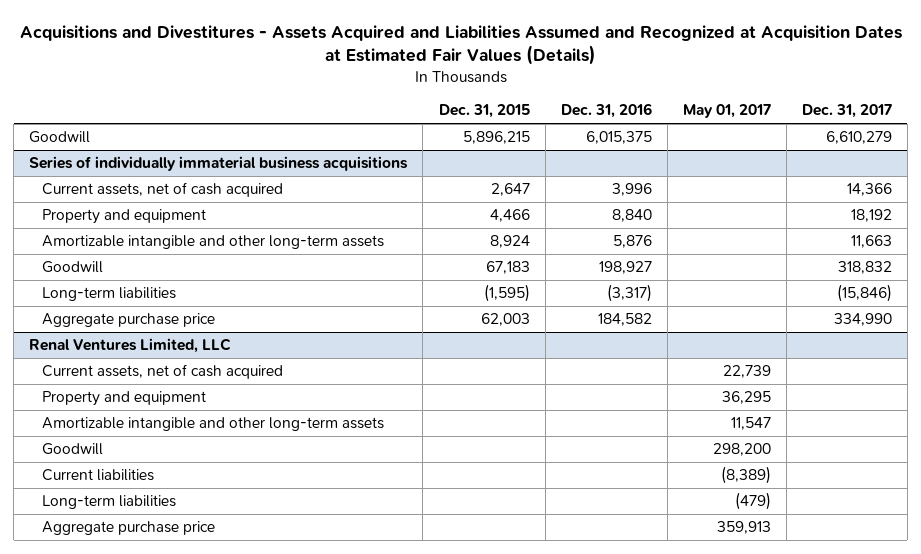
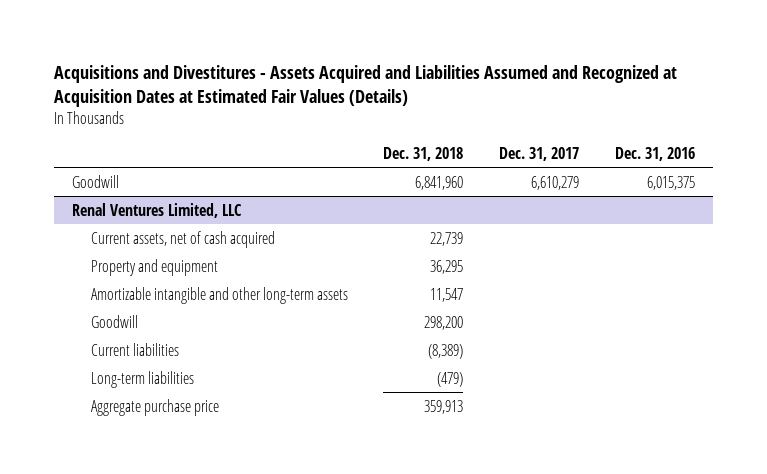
- | Dec. 31, 2015 | Dec. 31, 2016 | May 01, 2017 | Dec. 31, 2017
+ | Dec. 31, 2018 | Dec. 31, 2017 | Dec. 31, 2016
- Series of individually immaterial business acquisitions
- Current assets, net of cash acquired | 2,647 | 3,996 | | 14,366
- Property and equipment | 4,466 | 8,840 | | 18,192
- Amortizable intangible and other long-term assets | 8,924 | 5,876 | | 11,663
- Goodwill | 67,183 | 198,927 | | 318,832
- Long-term liabilities | (1,595) | (3,317) | | (15,846)
- Aggregate purchase price | 62,003 | 184,582 | | 334,990

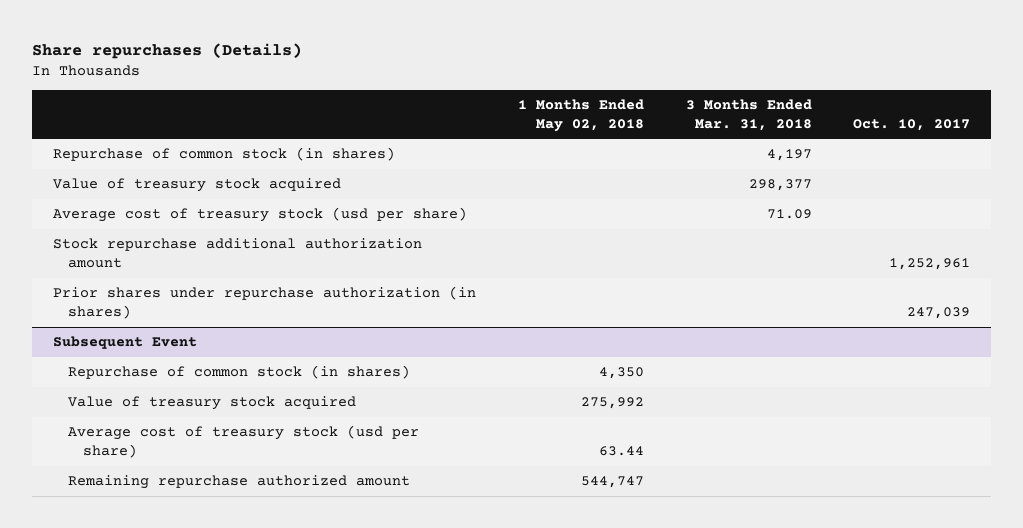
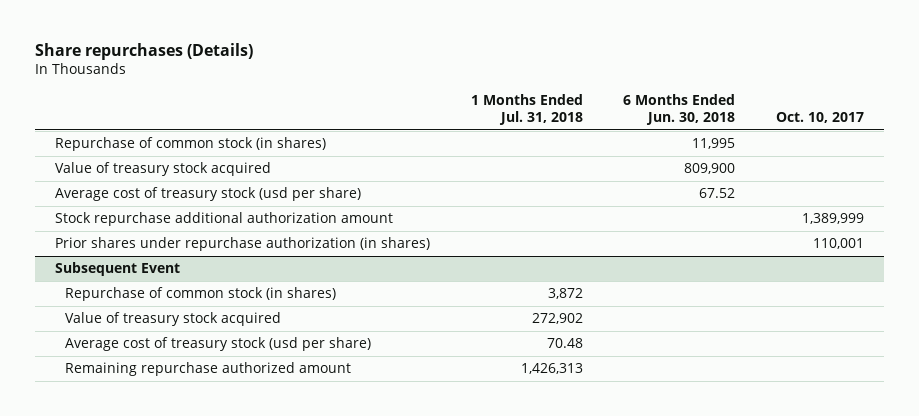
- | 1 Months Ended May 02, 2018 | 3 Months Ended Mar. 31, 2018 | Oct. 10, 2017
+ | 1 Months Ended Jul. 31, 2018 | 6 Months Ended Jun. 30, 2018 | Oct. 10, 2017
- Stock repurchase additional authorization amount | | | 1,252,961
- Prior shares under repurchase authorization (in shares) | | | 247,039
+ Stock repurchase additional authorization amount | | | 1,389,999
+ Prior shares under repurchase authorization (in shares) | | | 110,001

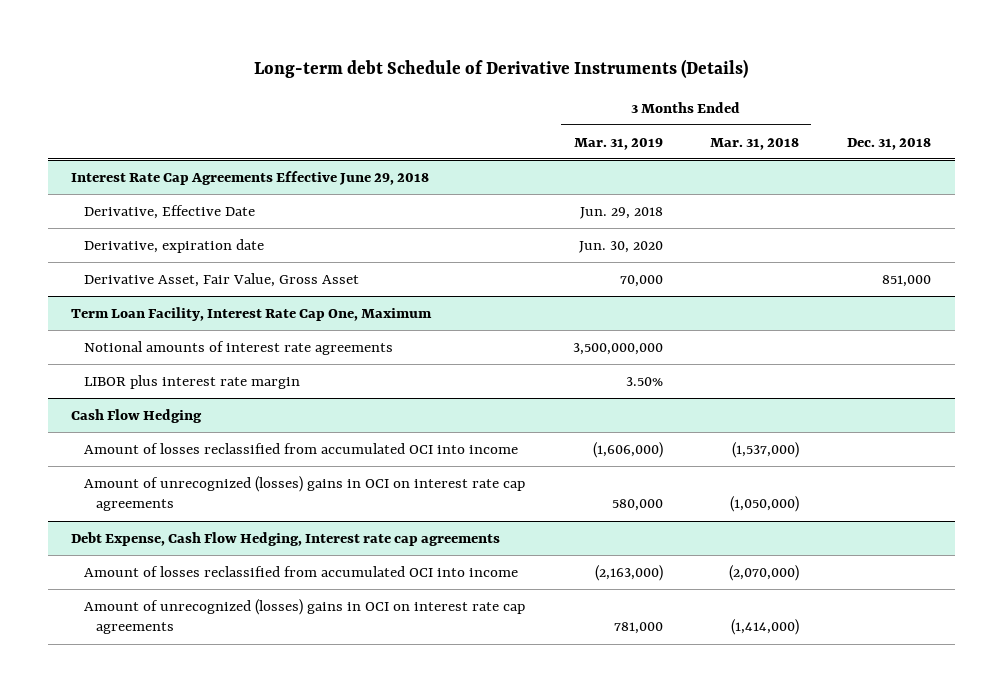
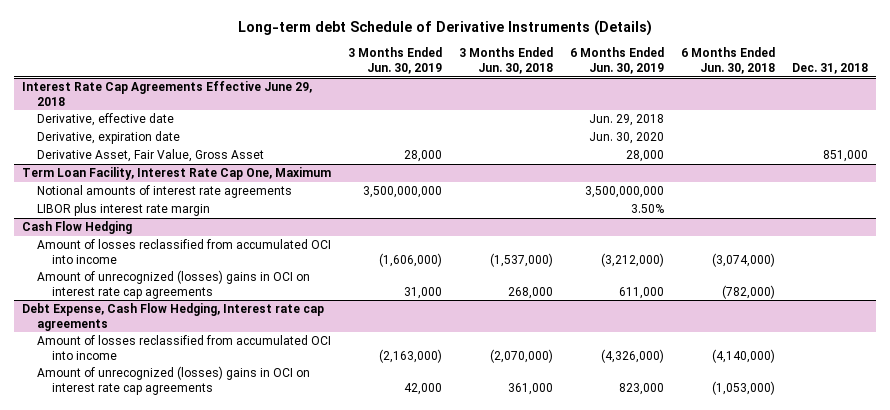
- | 3 Months Ended Mar. 31, 2019 | 3 Months Ended Mar. 31, 2018 | Dec. 31, 2018
+ | 3 Months Ended Jun. 30, 2019 | 3 Months Ended Jun. 30, 2018 | 6 Months Ended Jun. 30, 2019 | 6 Months Ended Jun. 30, 2018 | Dec. 31, 2018
@ Interest Rate Cap Agreements Effective June 29, 2018
- Derivative, Effective Date | Jun. 29, 2018 | |
+ Derivative, effective date | | | Jun. 29, 2018 | |

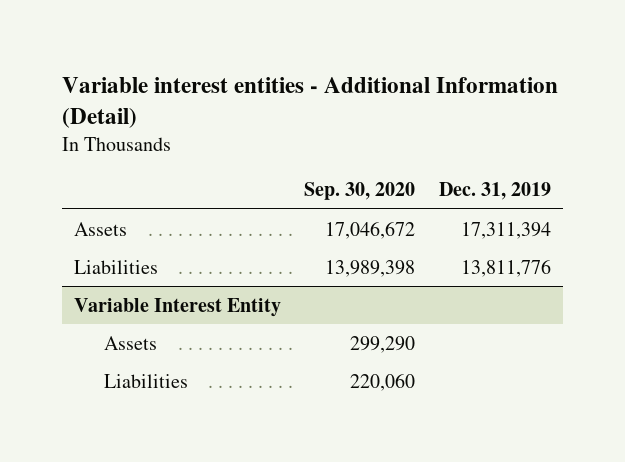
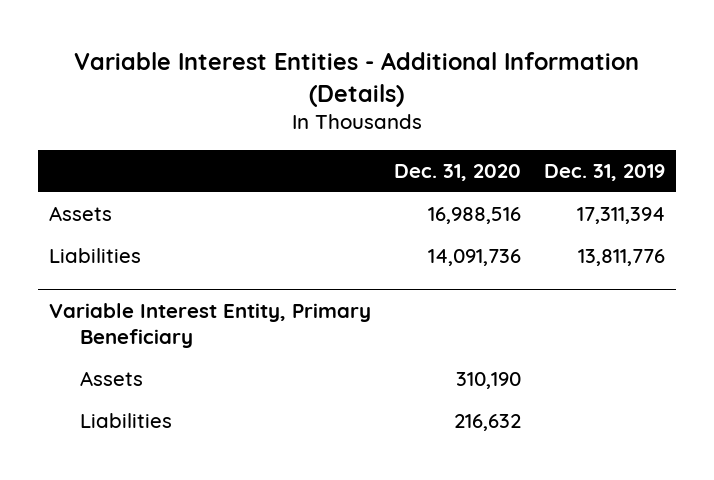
- Variable interest entities - Additional Information (Detail)
+ Variable Interest Entities - Additional Information (Details)
- | Sep. 30, 2020 | Dec. 31, 2019
+ | Dec. 31, 2020 | Dec. 31, 2019
- Variable Interest Entity
+ Variable Interest Entity, Primary Beneficiary

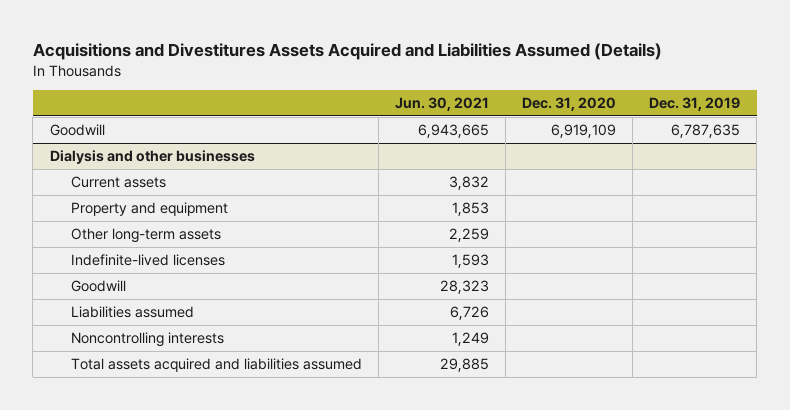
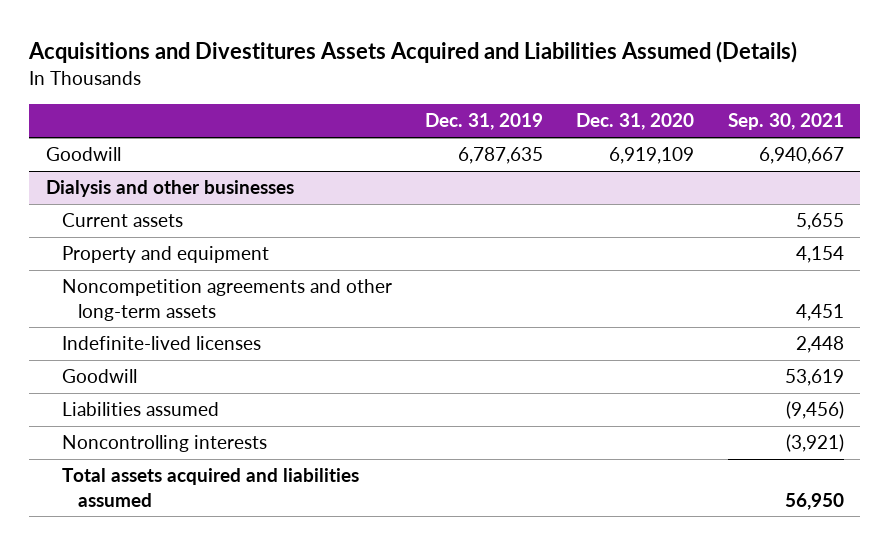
- | Jun. 30, 2021 | Dec. 31, 2020 | Dec. 31, 2019
+ | Dec. 31, 2019 | Dec. 31, 2020 | Sep. 30, 2021
@ Dialysis and other businesses
- Other long-term assets | 2,259 | |
+ Noncompetition agreements and other long-term assets | | | 4,451

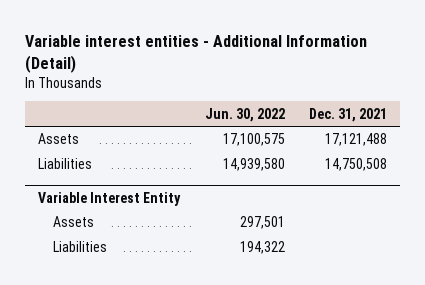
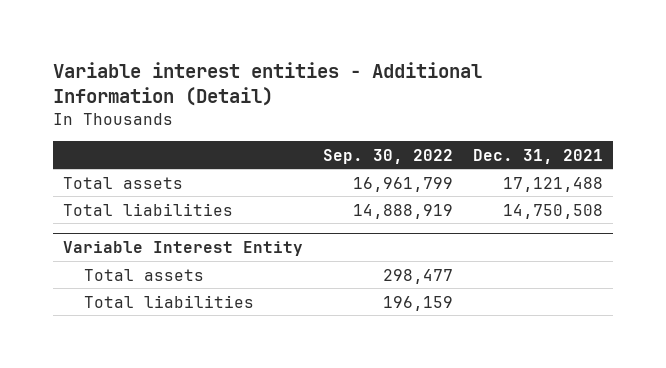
- | Jun. 30, 2022 | Dec. 31, 2021
+ | Sep. 30, 2022 | Dec. 31, 2021
- Assets | 17,100,575 | 17,121,488
- Liabilities | 14,939,580 | 14,750,508
+ Total assets | 16,961,799 | 17,121,488
+ Total liabilities | 14,888,919 | 14,750,508
@ Variable Interest Entity
- Assets | 297,501 |
- Liabilities | 194,322 |
+ Total assets | 298,477 |
+ Total liabilities | 196,159 |

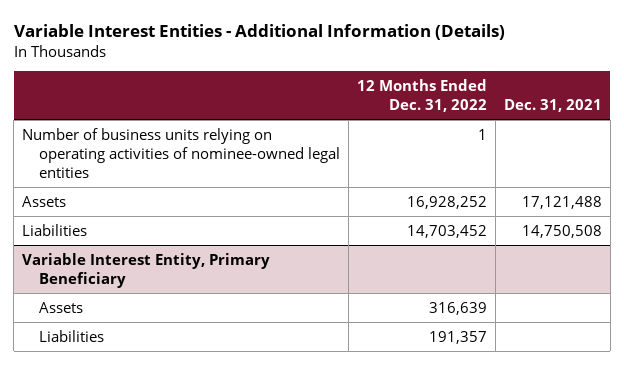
- Variable interest entities - Additional Information (Detail)
+ Variable Interest Entities - Additional Information (Details)
- | Sep. 30, 2022 | Dec. 31, 2021
+ | 12 Months Ended Dec. 31, 2022 | Dec. 31, 2021
- Total assets | 16,961,799 | 17,121,488
- Total liabilities | 14,888,919 | 14,750,508
- Variable Interest Entity
- Total assets | 298,477 |
- Total liabilities | 196,159 |
+ Number of business units relying on operating activities of nominee-owned legal entities | 1 |
+ Assets | 16,928,252 | 17,121,488
+ Liabilities | 14,703,452 | 14,750,508
+ Variable Interest Entity, Primary Beneficiary
+ Assets | 316,639 |
+ Liabilities | 191,357 |

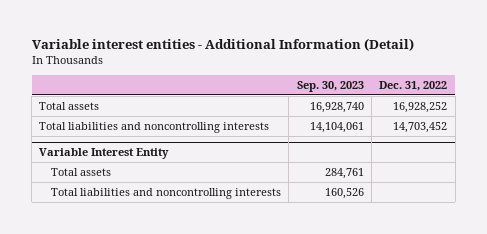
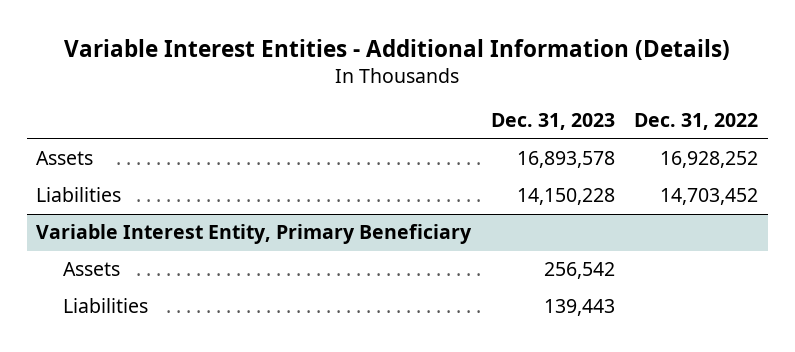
- Variable interest entities - Additional Information (Detail)
+ Variable Interest Entities - Additional Information (Details)
- | Sep. 30, 2023 | Dec. 31, 2022
+ | Dec. 31, 2023 | Dec. 31, 2022
- Total assets | 16,928,740 | 16,928,252
- Total liabilities and noncontrolling interests | 14,104,061 | 14,703,452
- Variable Interest Entity
- Total assets | 284,761 |
- Total liabilities and noncontrolling interests | 160,526 |
+ Assets | 16,893,578 | 16,928,252
+ Liabilities | 14,150,228 | 14,703,452
+ Variable Interest Entity, Primary Beneficiary
+ Assets | 256,542 |
+ Liabilities | 139,443 |

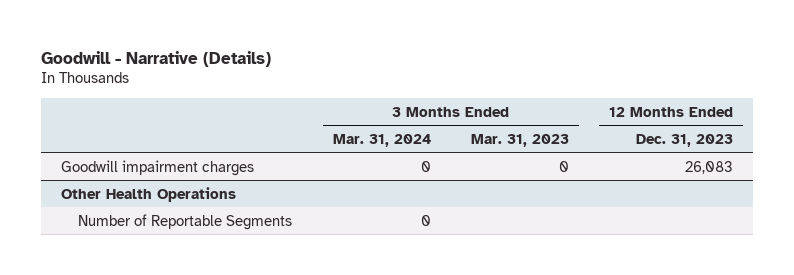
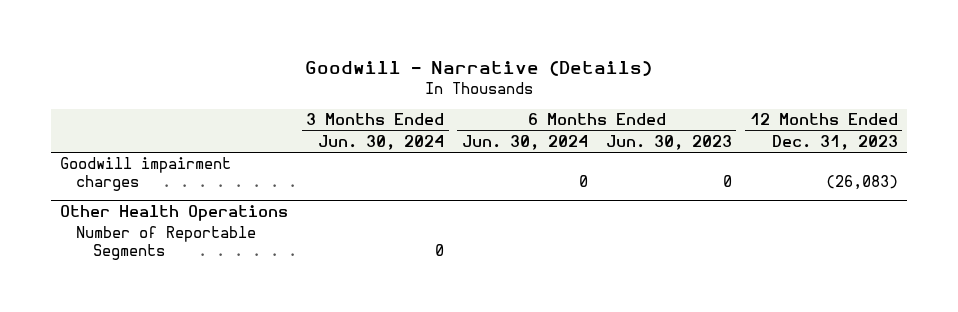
- | 3 Months Ended Mar. 31, 2024 | 3 Months Ended Mar. 31, 2023 | 12 Months Ended Dec. 31, 2023
+ | 3 Months Ended Jun. 30, 2024 | 6 Months Ended Jun. 30, 2024 | 6 Months Ended Jun. 30, 2023 | 12 Months Ended Dec. 31, 2023
- Goodwill impairment charges | 0 | 0 | 26,083
+ Goodwill impairment charges | | 0 | 0 | (26,083)

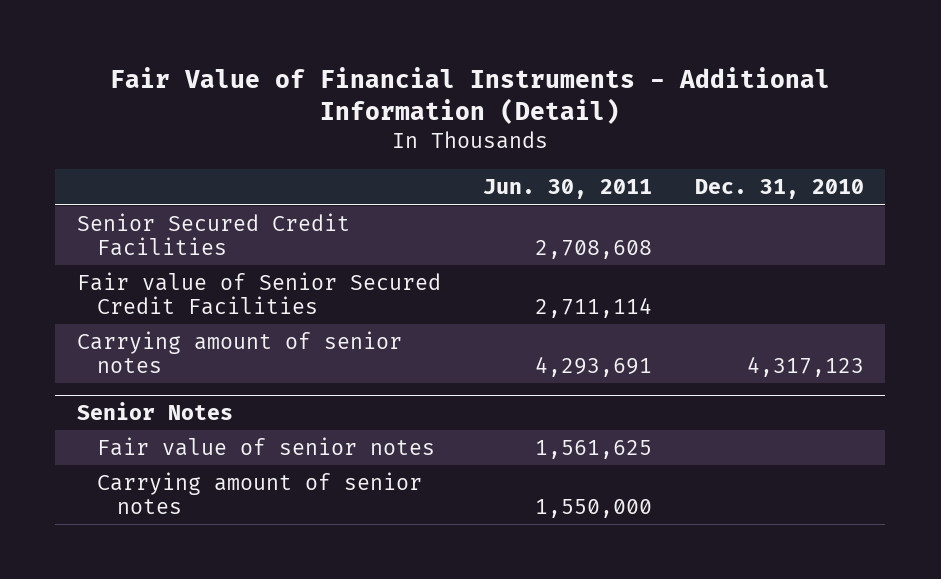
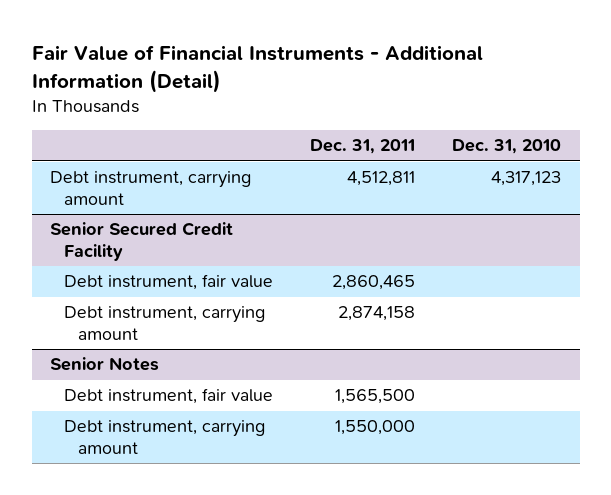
- | Jun. 30, 2011 | Dec. 31, 2010
+ | Dec. 31, 2011 | Dec. 31, 2010
- Senior Secured Credit Facilities | 2,708,608 |
- Fair value of Senior Secured Credit Facilities | 2,711,114 |
- Carrying amount of senior notes | 4,293,691 | 4,317,123
+ Debt instrument, carrying amount | 4,512,811 | 4,317,123
+ Senior Secured Credit Facility
+ Debt instrument, fair value | 2,860,465 |
+ Debt instrument, carrying amount | 2,874,158 |
@ Senior Notes
- Fair value of senior notes | 1,561,625 |
- Carrying amount of senior notes | 1,550,000 |
+ Debt instrument, fair value | 1,565,500 |
+ Debt instrument, carrying amount | 1,550,000 |

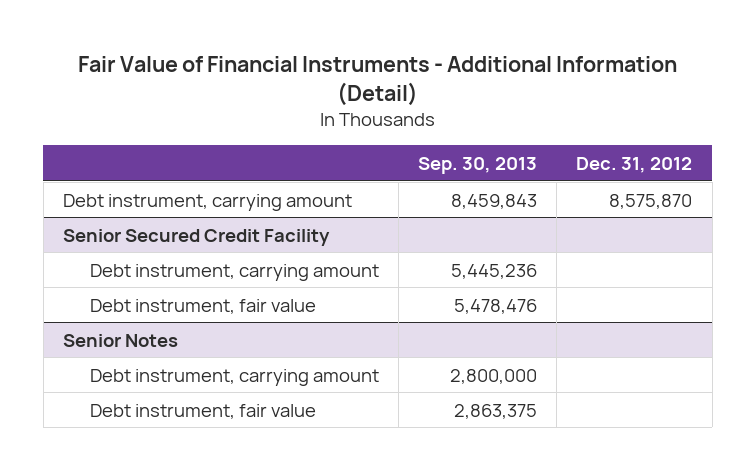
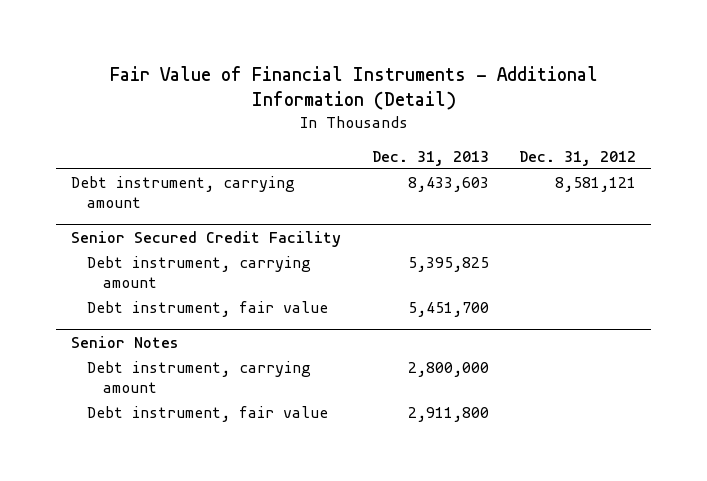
- | Sep. 30, 2013 | Dec. 31, 2012
+ | Dec. 31, 2013 | Dec. 31, 2012
- Debt instrument, carrying amount | 8,459,843 | 8,575,870
+ Debt instrument, carrying amount | 8,433,603 | 8,581,121

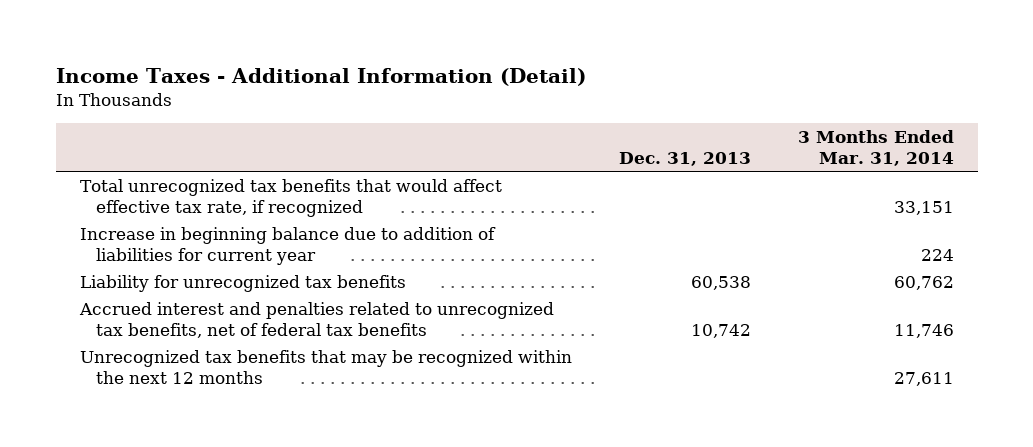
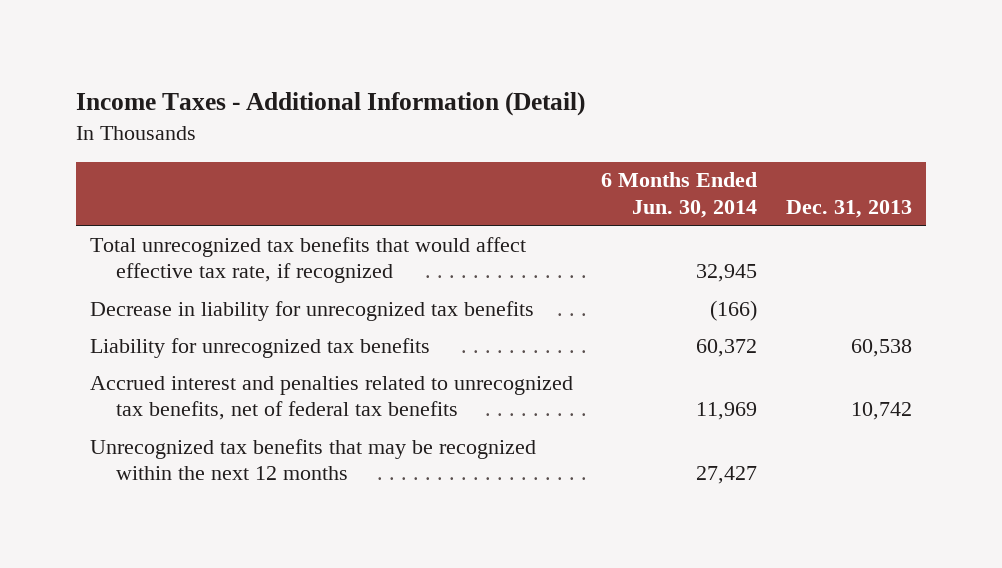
- | Dec. 31, 2013 | 3 Months Ended Mar. 31, 2014
+ | 6 Months Ended Jun. 30, 2014 | Dec. 31, 2013
- Increase in beginning balance due to addition of liabilities for current year | | 224
+ Decrease in liability for unrecognized tax benefits | (166) |

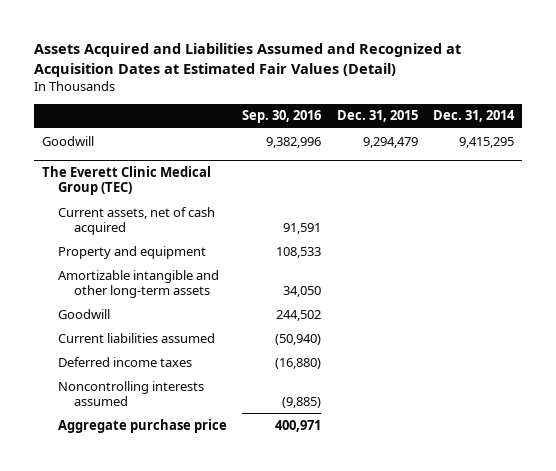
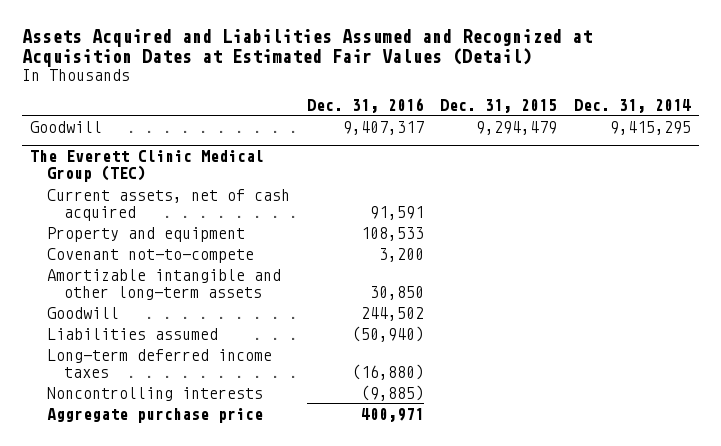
- | Sep. 30, 2016 | Dec. 31, 2015 | Dec. 31, 2014
+ | Dec. 31, 2016 | Dec. 31, 2015 | Dec. 31, 2014
@ The Everett Clinic Medical Group (TEC)
+ Covenant not-to-compete | 3,200 | |
- Current liabilities assumed | (50,940) | |
- Deferred income taxes | (16,880) | |
- Noncontrolling interests assumed | (9,885) | |
+ Liabilities assumed | (50,940) | |
+ Long-term deferred income taxes | (16,880) | |
+ Noncontrolling interests | (9,885) | |

